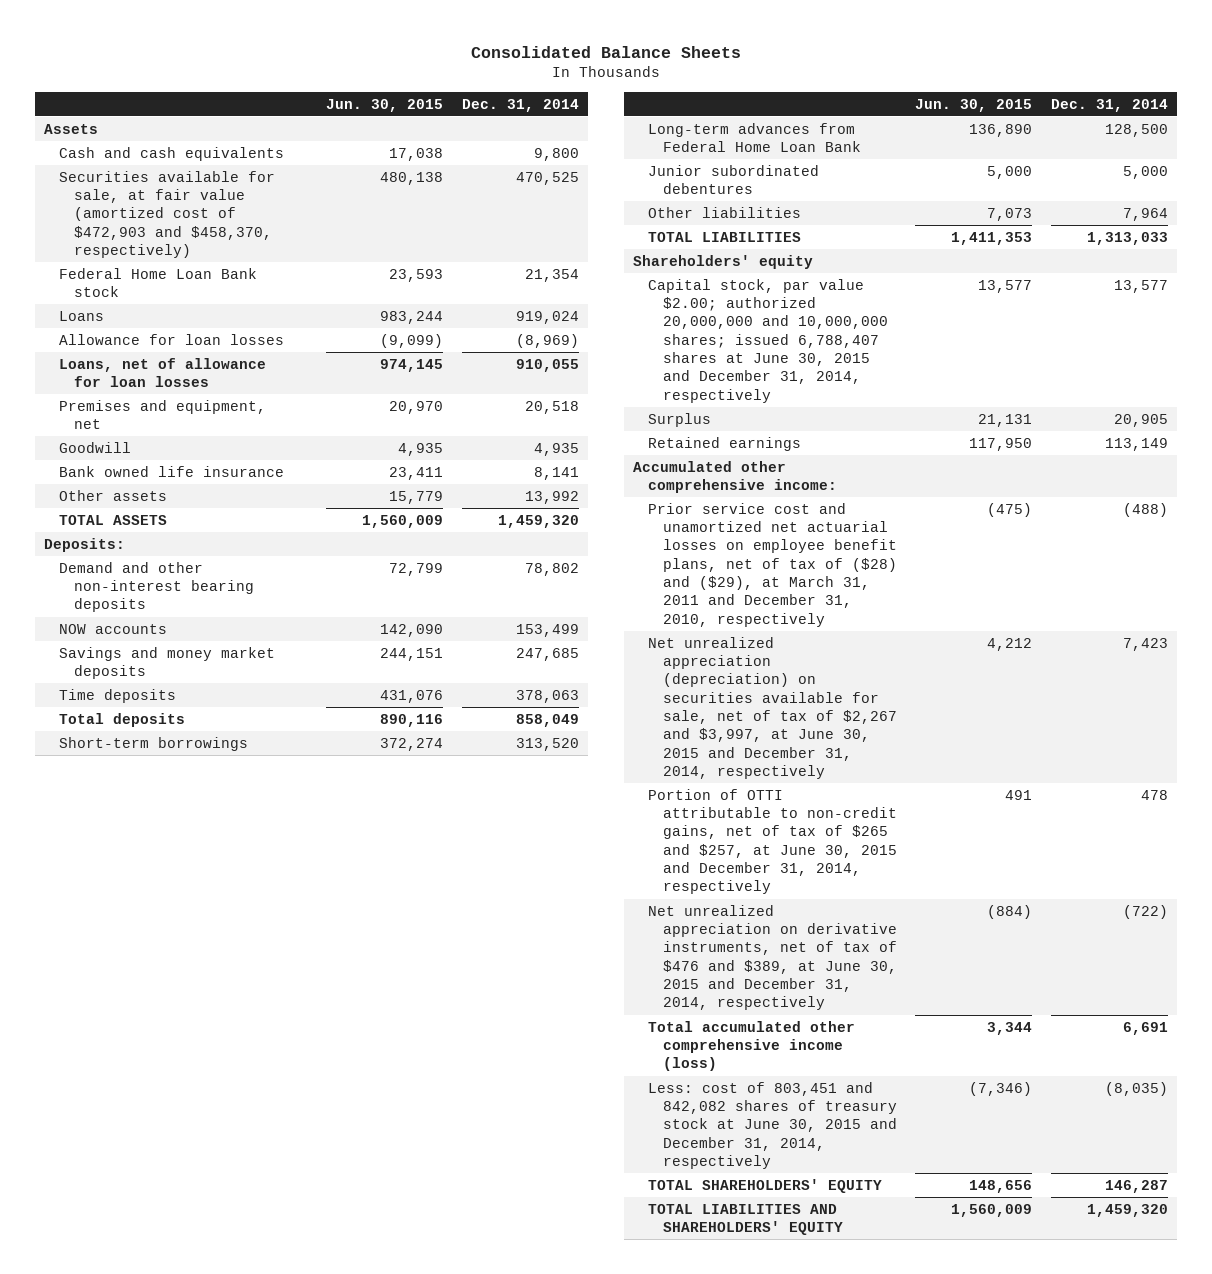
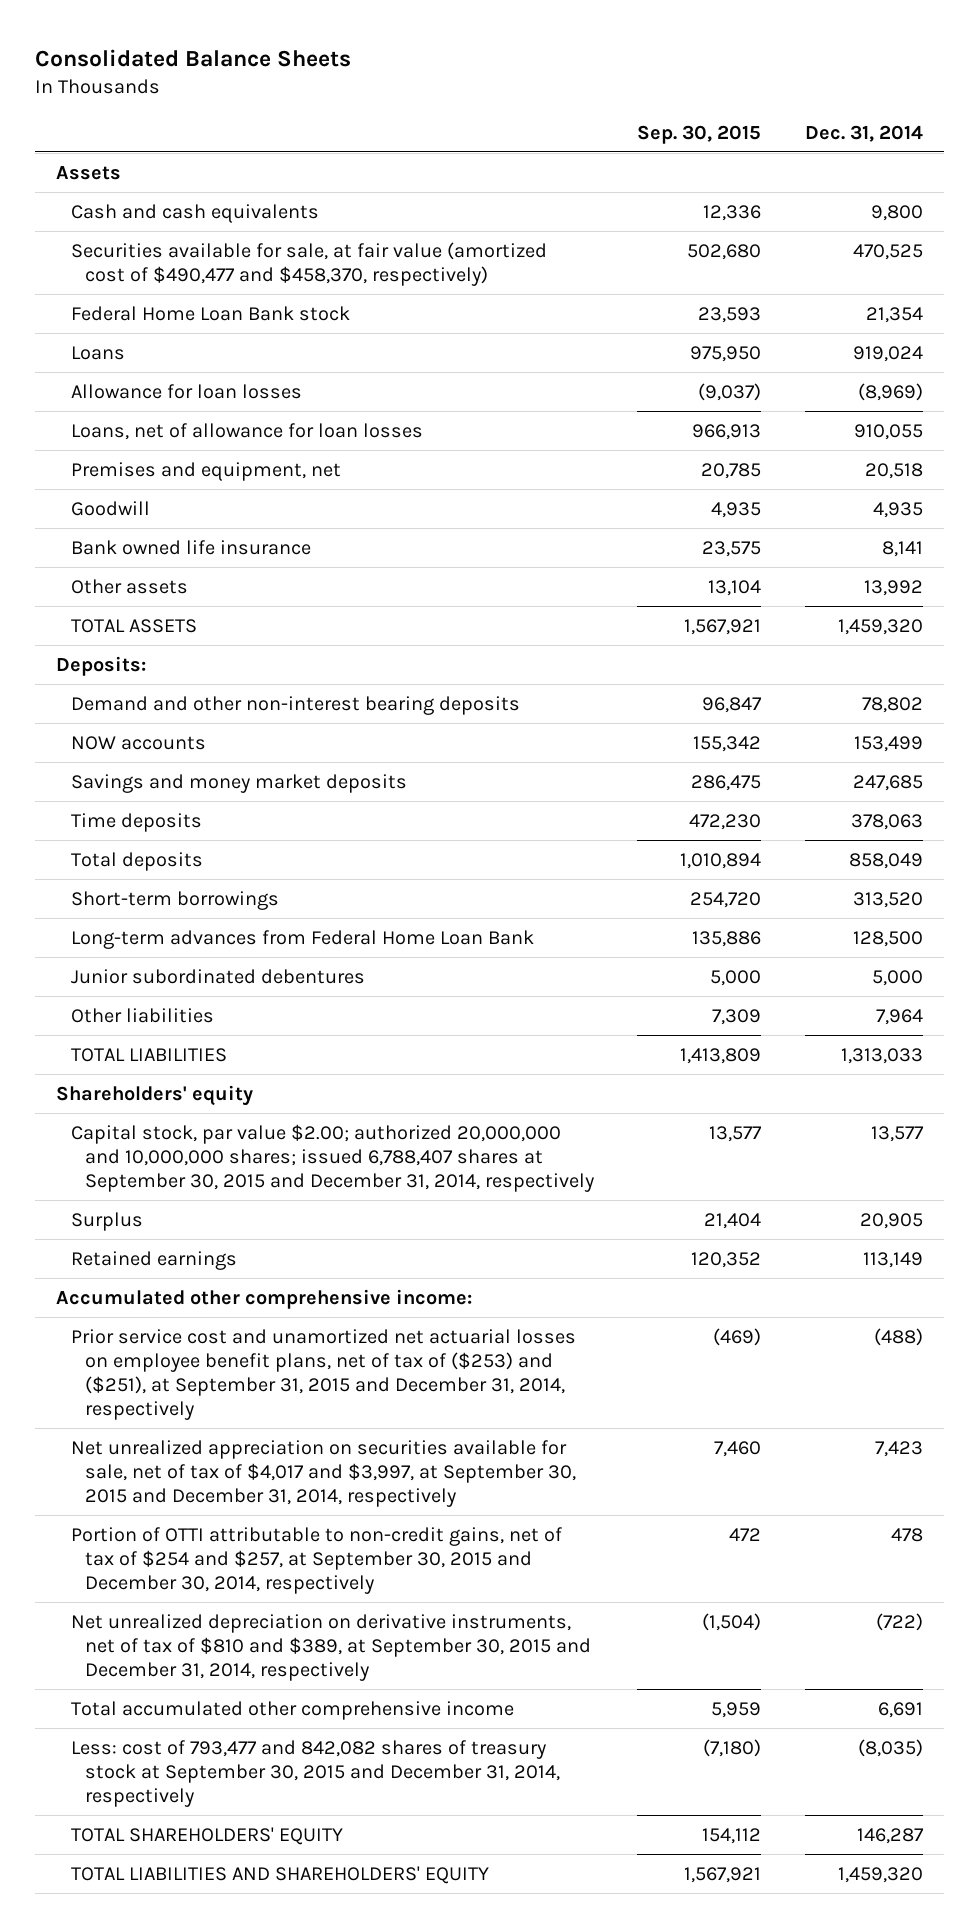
- | Jun. 30, 2015 | Dec. 31, 2014
+ | Sep. 30, 2015 | Dec. 31, 2014
- Securities available for sale, at fair value (amortized cost of $472,903 and $458,370, respectively) | 480,138 | 470,525
+ Securities available for sale, at fair value (amortized cost of $490,477 and $458,370, respectively) | 502,680 | 470,525
- Capital stock, par value $2.00; authorized 20,000,000 and 10,000,000 shares; issued 6,788,407 shares at June 30, 2015 and December 31, 2014, respectively | 13,577 | 13,577
+ Capital stock, par value $2.00; authorized 20,000,000 and 10,000,000 shares; issued 6,788,407 shares at September 30, 2015 and December 31, 2014, respectively | 13,577 | 13,577
- Prior service cost and unamortized net actuarial losses on employee benefit plans, net of tax of ($28) and ($29), at March 31, 2011 and December 31, 2010, respectively | (475) | (488)
- Net unrealized appreciation (depreciation) on securities available for sale, net of tax of $2,267 and $3,997, at June 30, 2015 and December 31, 2014, respectively | 4,212 | 7,423
- Portion of OTTI attributable to non-credit gains, net of tax of $265 and $257, at June 30, 2015 and December 31, 2014, respectively | 491 | 478
- Net unrealized appreciation on derivative instruments, net of tax of $476 and $389, at June 30, 2015 and December 31, 2014, respectively | (884) | (722)
- Total accumulated other comprehensive income (loss) | 3,344 | 6,691
- Less: cost of 803,451 and 842,082 shares of treasury stock at June 30, 2015 and December 31, 2014, respectively | (7,346) | (8,035)
+ Prior service cost and unamortized net actuarial losses on employee benefit plans, net of tax of ($253) and ($251), at September 31, 2015 and December 31, 2014, respectively | (469) | (488)
+ Net unrealized appreciation on securities available for sale, net of tax of $4,017 and $3,997, at September 30, 2015 and December 31, 2014, respectively | 7,460 | 7,423
+ Portion of OTTI attributable to non-credit gains, net of tax of $254 and $257, at September 30, 2015 and December 30, 2014, respectively | 472 | 478
+ Net unrealized depreciation on derivative instruments, net of tax of $810 and $389, at September 30, 2015 and December 31, 2014, respectively | (1,504) | (722)
+ Total accumulated other comprehensive income | 5,959 | 6,691
+ Less: cost of 793,477 and 842,082 shares of treasury stock at September 30, 2015 and December 31, 2014, respectively | (7,180) | (8,035)

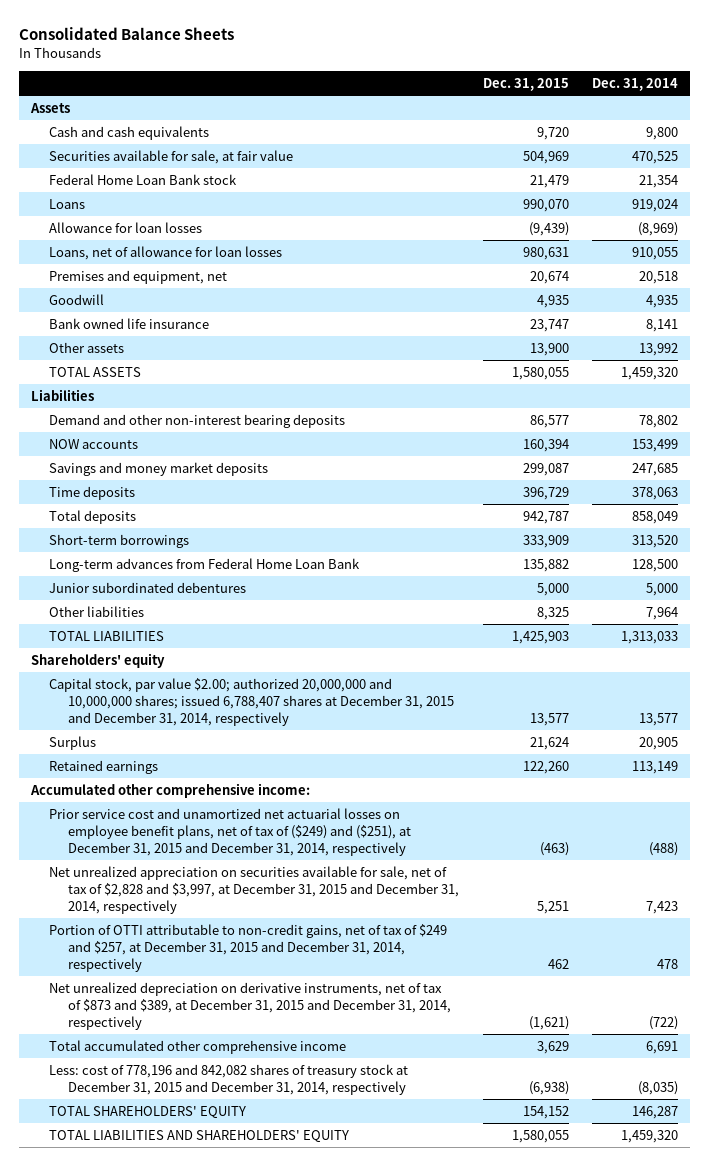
- | Sep. 30, 2015 | Dec. 31, 2014
+ | Dec. 31, 2015 | Dec. 31, 2014
- Securities available for sale, at fair value (amortized cost of $490,477 and $458,370, respectively) | 502,680 | 470,525
+ Securities available for sale, at fair value | 504,969 | 470,525
- Deposits:
+ Liabilities
- Capital stock, par value $2.00; authorized 20,000,000 and 10,000,000 shares; issued 6,788,407 shares at September 30, 2015 and December 31, 2014, respectively | 13,577 | 13,577
+ Capital stock, par value $2.00; authorized 20,000,000 and 10,000,000 shares; issued 6,788,407 shares at December 31, 2015 and December 31, 2014, respectively | 13,577 | 13,577
- Prior service cost and unamortized net actuarial losses on employee benefit plans, net of tax of ($253) and ($251), at September 31, 2015 and December 31, 2014, respectively | (469) | (488)
- Net unrealized appreciation on securities available for sale, net of tax of $4,017 and $3,997, at September 30, 2015 and December 31, 2014, respectively | 7,460 | 7,423
- Portion of OTTI attributable to non-credit gains, net of tax of $254 and $257, at September 30, 2015 and December 30, 2014, respectively | 472 | 478
- Net unrealized depreciation on derivative instruments, net of tax of $810 and $389, at September 30, 2015 and December 31, 2014, respectively | (1,504) | (722)
+ Prior service cost and unamortized net actuarial losses on employee benefit plans, net of tax of ($249) and ($251), at December 31, 2015 and December 31, 2014, respectively | (463) | (488)
+ Net unrealized appreciation on securities available for sale, net of tax of $2,828 and $3,997, at December 31, 2015 and December 31, 2014, respectively | 5,251 | 7,423
+ Portion of OTTI attributable to non-credit gains, net of tax of $249 and $257, at December 31, 2015 and December 31, 2014, respectively | 462 | 478
+ Net unrealized depreciation on derivative instruments, net of tax of $873 and $389, at December 31, 2015 and December 31, 2014, respectively | (1,621) | (722)
- Less: cost of 793,477 and 842,082 shares of treasury stock at September 30, 2015 and December 31, 2014, respectively | (7,180) | (8,035)
+ Less: cost of 778,196 and 842,082 shares of treasury stock at December 31, 2015 and December 31, 2014, respectively | (6,938) | (8,035)

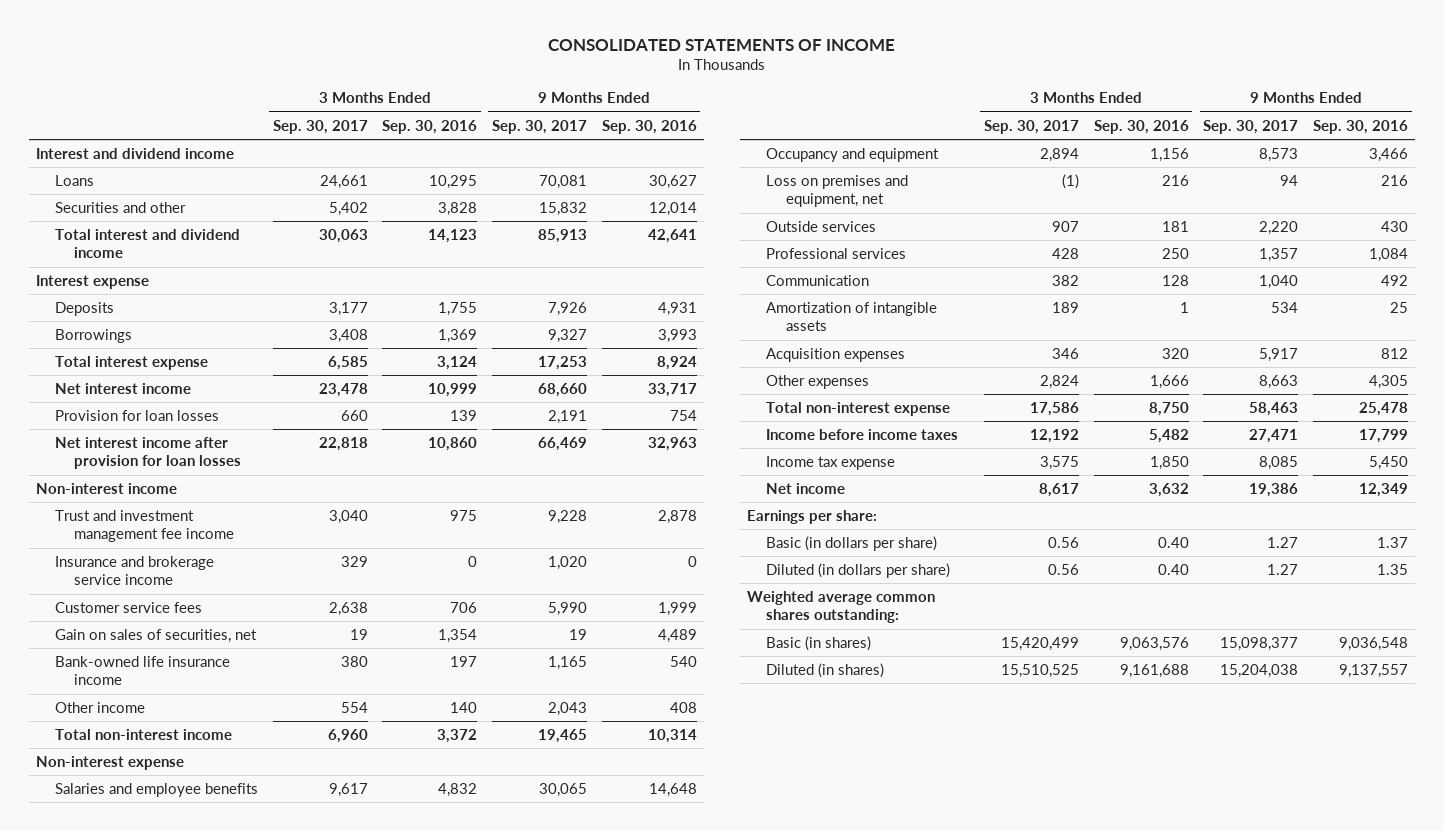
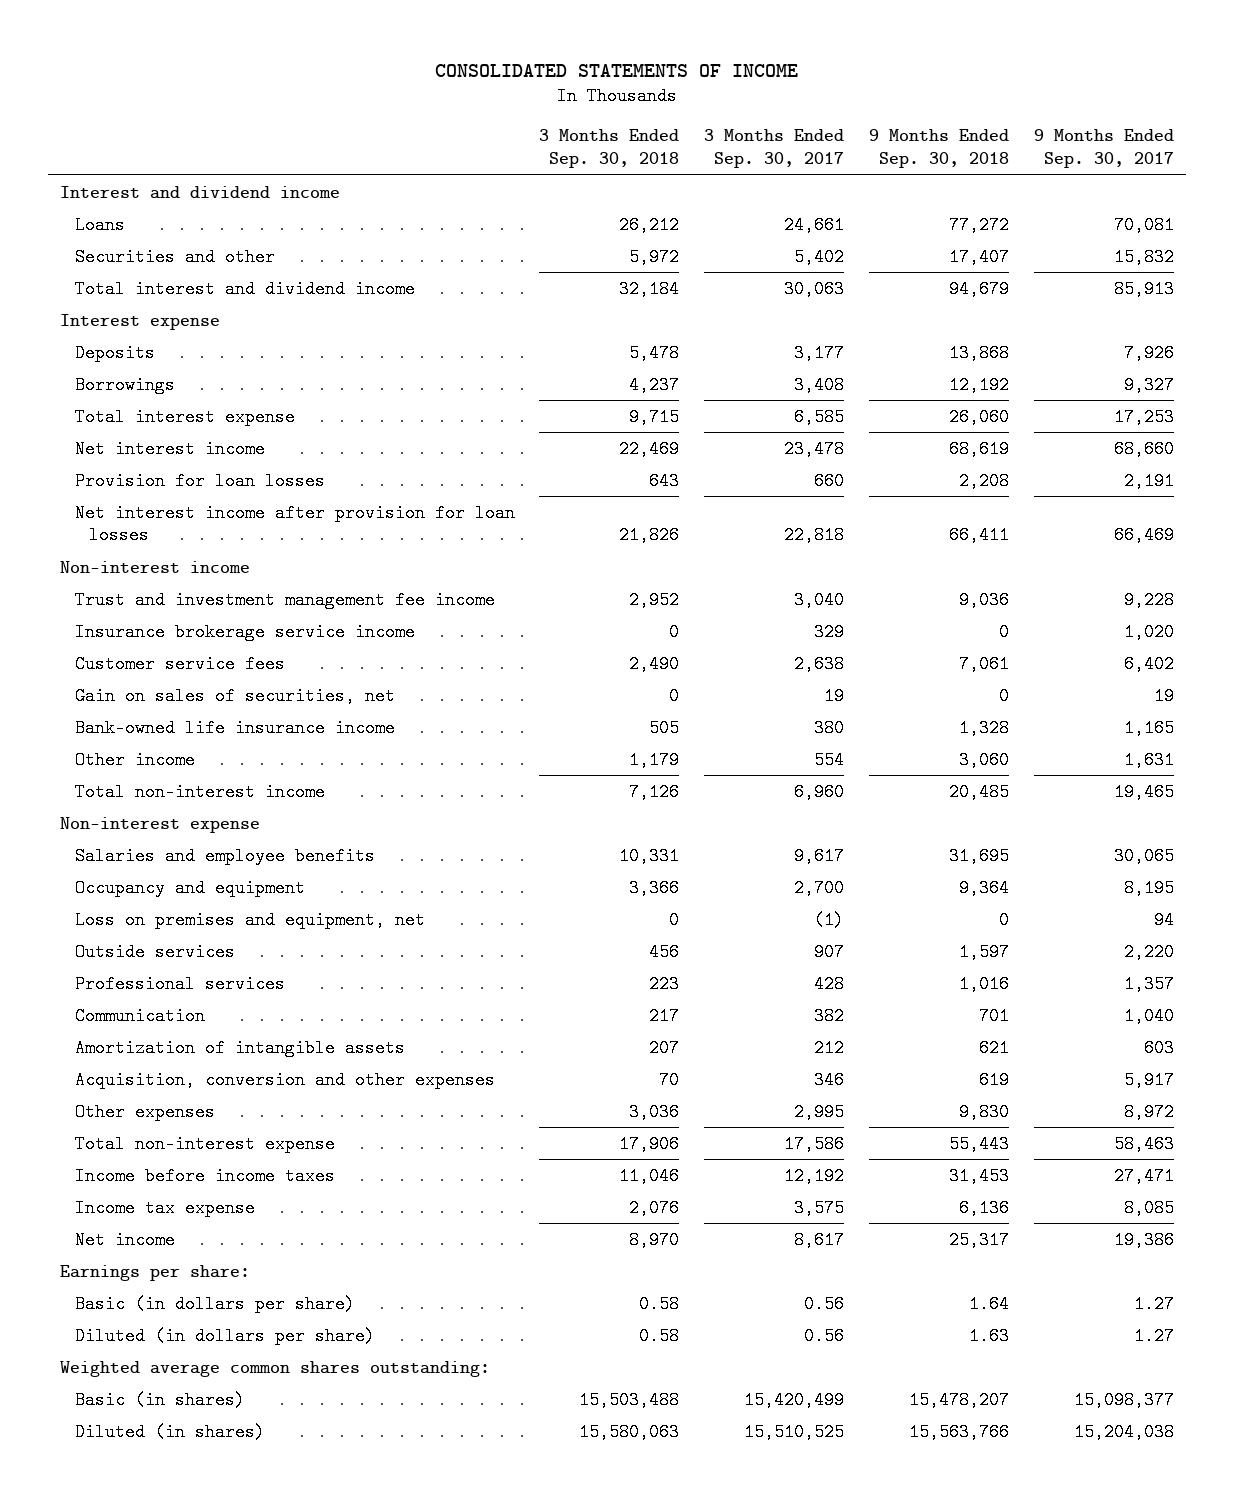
- | 3 Months Ended Sep. 30, 2017 | 3 Months Ended Sep. 30, 2016 | 9 Months Ended Sep. 30, 2017 | 9 Months Ended Sep. 30, 2016
+ | 3 Months Ended Sep. 30, 2018 | 3 Months Ended Sep. 30, 2017 | 9 Months Ended Sep. 30, 2018 | 9 Months Ended Sep. 30, 2017
- Insurance and brokerage service income | 329 | 0 | 1,020 | 0
- Customer service fees | 2,638 | 706 | 5,990 | 1,999
+ Insurance brokerage service income | 0 | 329 | 0 | 1,020
+ Customer service fees | 2,490 | 2,638 | 7,061 | 6,402
- Other income | 554 | 140 | 2,043 | 408
+ Other income | 1,179 | 554 | 3,060 | 1,631
- Occupancy and equipment | 2,894 | 1,156 | 8,573 | 3,466
+ Occupancy and equipment | 3,366 | 2,700 | 9,364 | 8,195
- Amortization of intangible assets | 189 | 1 | 534 | 25
- Acquisition expenses | 346 | 320 | 5,917 | 812
- Other expenses | 2,824 | 1,666 | 8,663 | 4,305
+ Amortization of intangible assets | 207 | 212 | 621 | 603
+ Acquisition, conversion and other expenses | 70 | 346 | 619 | 5,917
+ Other expenses | 3,036 | 2,995 | 9,830 | 8,972

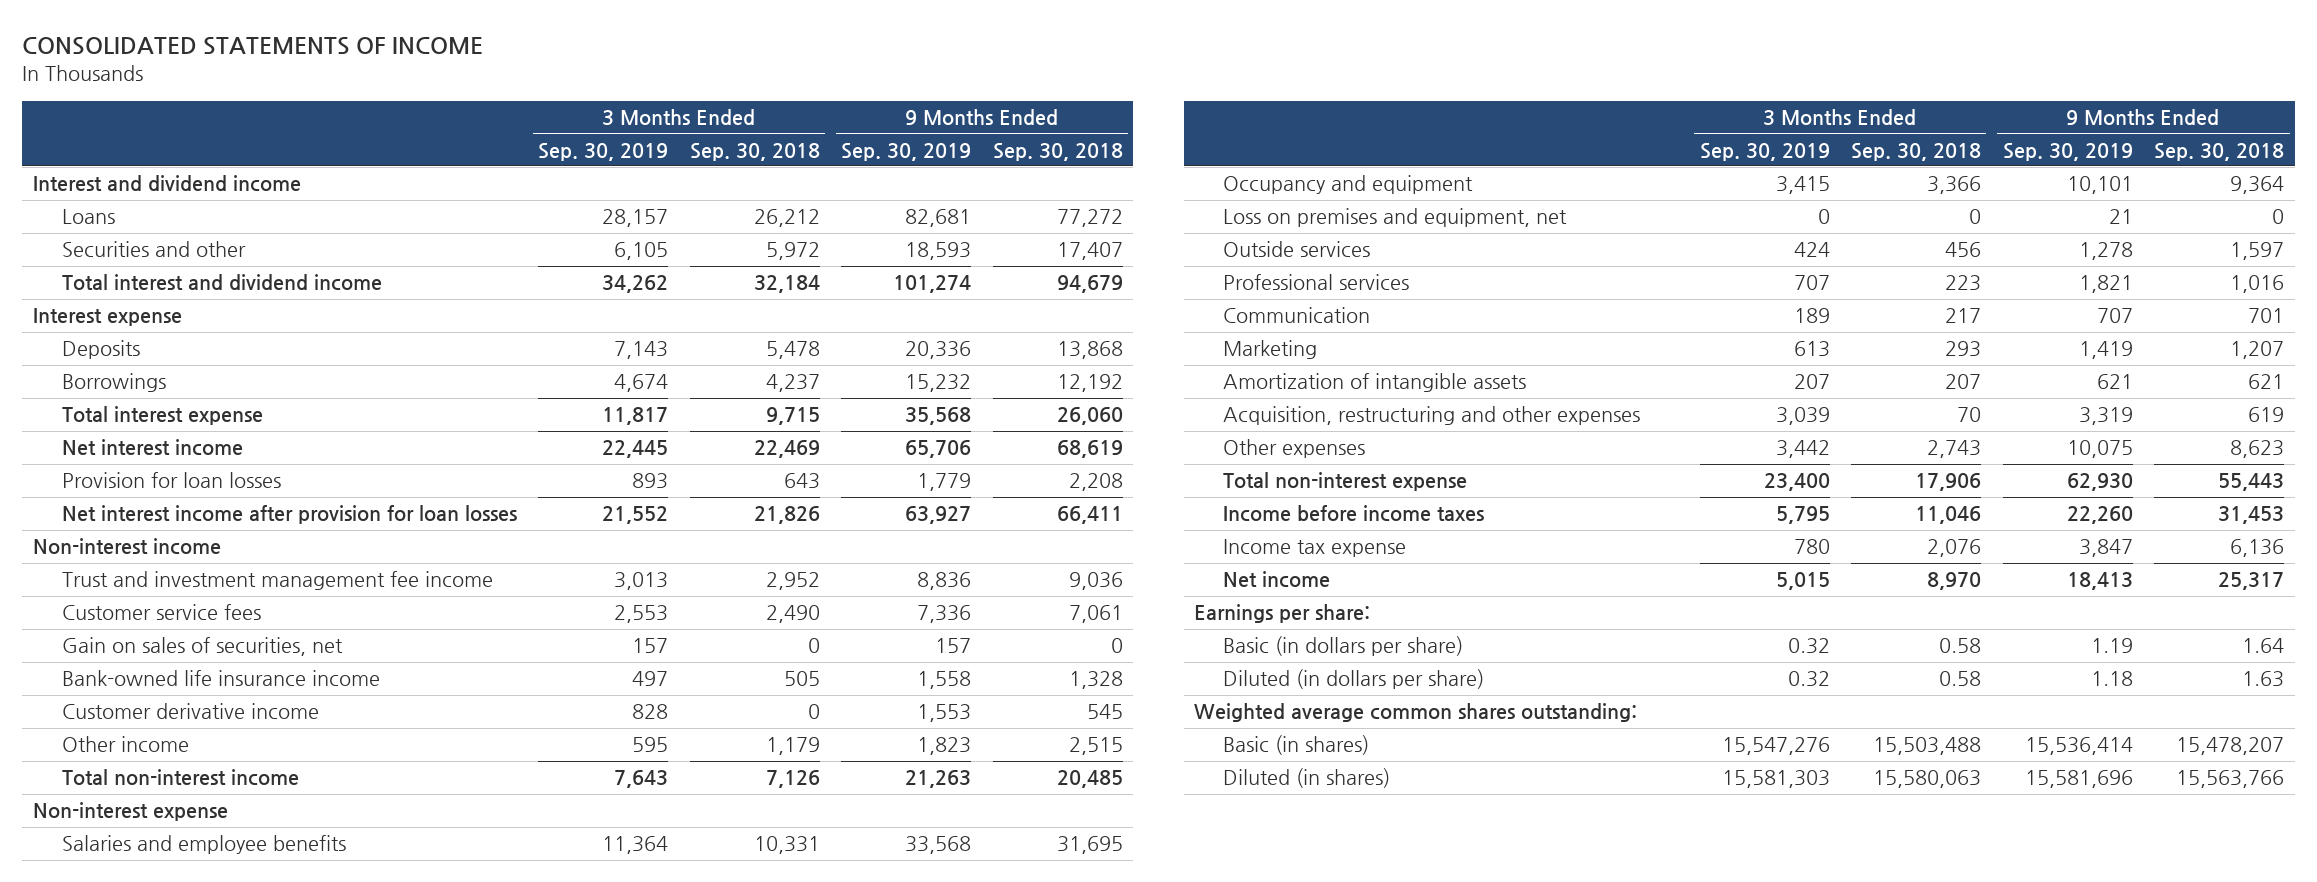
- | 3 Months Ended Sep. 30, 2018 | 3 Months Ended Sep. 30, 2017 | 9 Months Ended Sep. 30, 2018 | 9 Months Ended Sep. 30, 2017
+ | 3 Months Ended Sep. 30, 2019 | 3 Months Ended Sep. 30, 2018 | 9 Months Ended Sep. 30, 2019 | 9 Months Ended Sep. 30, 2018
- Insurance brokerage service income | 0 | 329 | 0 | 1,020
- Other income | 1,179 | 554 | 3,060 | 1,631
+ Customer derivative income | 828 | 0 | 1,553 | 545
+ Other income | 595 | 1,179 | 1,823 | 2,515
+ Marketing | 613 | 293 | 1,419 | 1,207
- Acquisition, conversion and other expenses | 70 | 346 | 619 | 5,917
- Other expenses | 3,036 | 2,995 | 9,830 | 8,972
+ Acquisition, restructuring and other expenses | 3,039 | 70 | 3,319 | 619
+ Other expenses | 3,442 | 2,743 | 10,075 | 8,623

